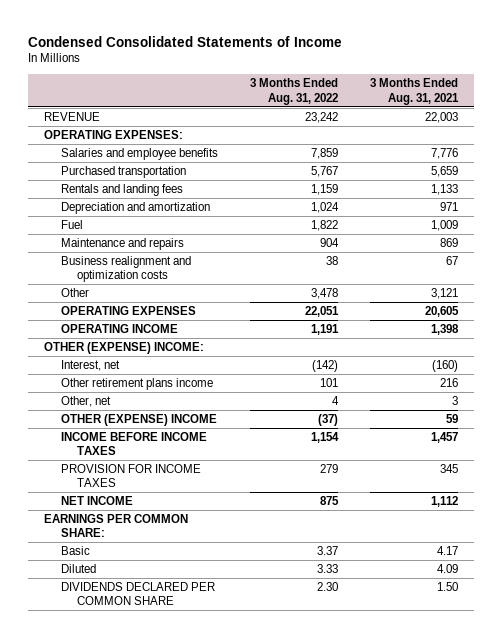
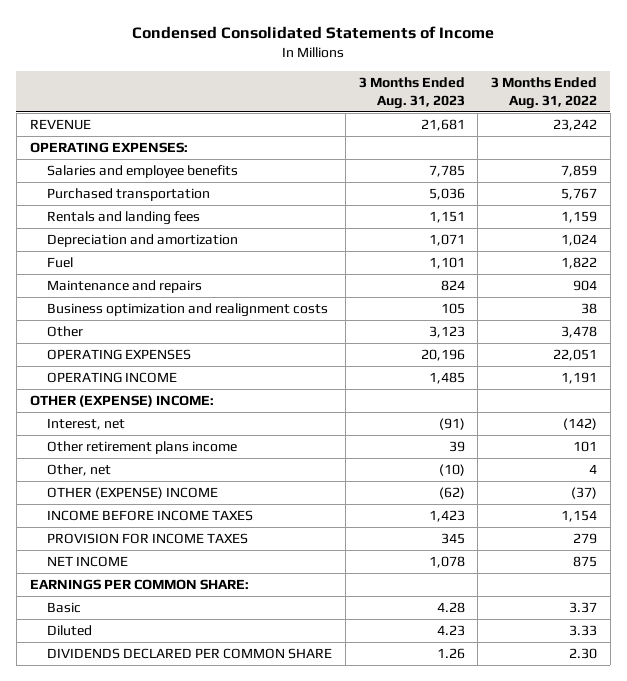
- | 3 Months Ended Aug. 31, 2022 | 3 Months Ended Aug. 31, 2021
+ | 3 Months Ended Aug. 31, 2023 | 3 Months Ended Aug. 31, 2022
- Business realignment and optimization costs | 38 | 67
+ Business optimization and realignment costs | 105 | 38

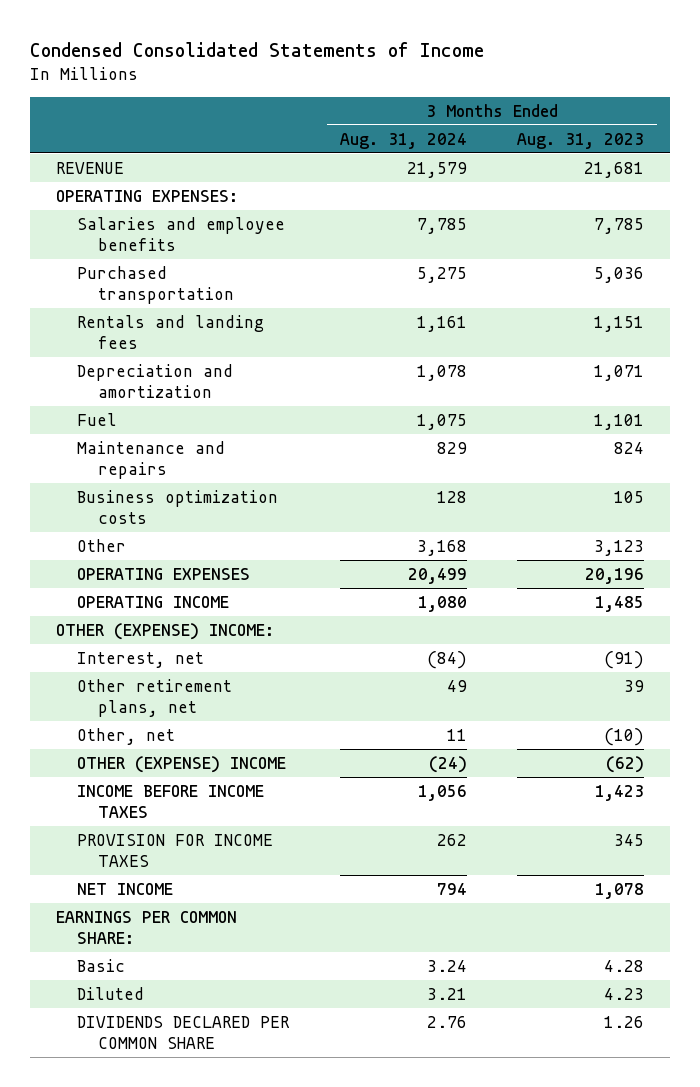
- | 3 Months Ended Aug. 31, 2023 | 3 Months Ended Aug. 31, 2022
+ | 3 Months Ended Aug. 31, 2024 | 3 Months Ended Aug. 31, 2023
- Business optimization and realignment costs | 105 | 38
+ Business optimization costs | 128 | 105
- Other retirement plans income | 39 | 101
+ Other retirement plans, net | 49 | 39

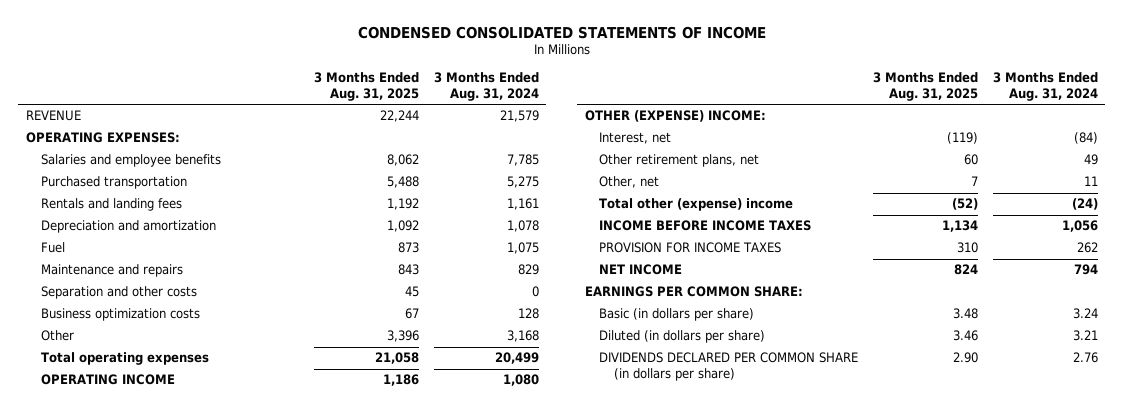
- Condensed Consolidated Statements of Income
+ CONDENSED CONSOLIDATED STATEMENTS OF INCOME
- | 3 Months Ended Aug. 31, 2024 | 3 Months Ended Aug. 31, 2023
+ | 3 Months Ended Aug. 31, 2025 | 3 Months Ended Aug. 31, 2024
+ Separation and other costs | 45 | 0
- OPERATING EXPENSES | 20,499 | 20,196
+ Total operating expenses | 21,058 | 20,499
- OTHER (EXPENSE) INCOME | (24) | (62)
+ Total other (expense) income | (52) | (24)
- Basic | 3.24 | 4.28
- Diluted | 3.21 | 4.23
- DIVIDENDS DECLARED PER COMMON SHARE | 2.76 | 1.26
+ Basic (in dollars per share) | 3.48 | 3.24
+ Diluted (in dollars per share) | 3.46 | 3.21
+ DIVIDENDS DECLARED PER COMMON SHARE (in dollars per share) | 2.90 | 2.76

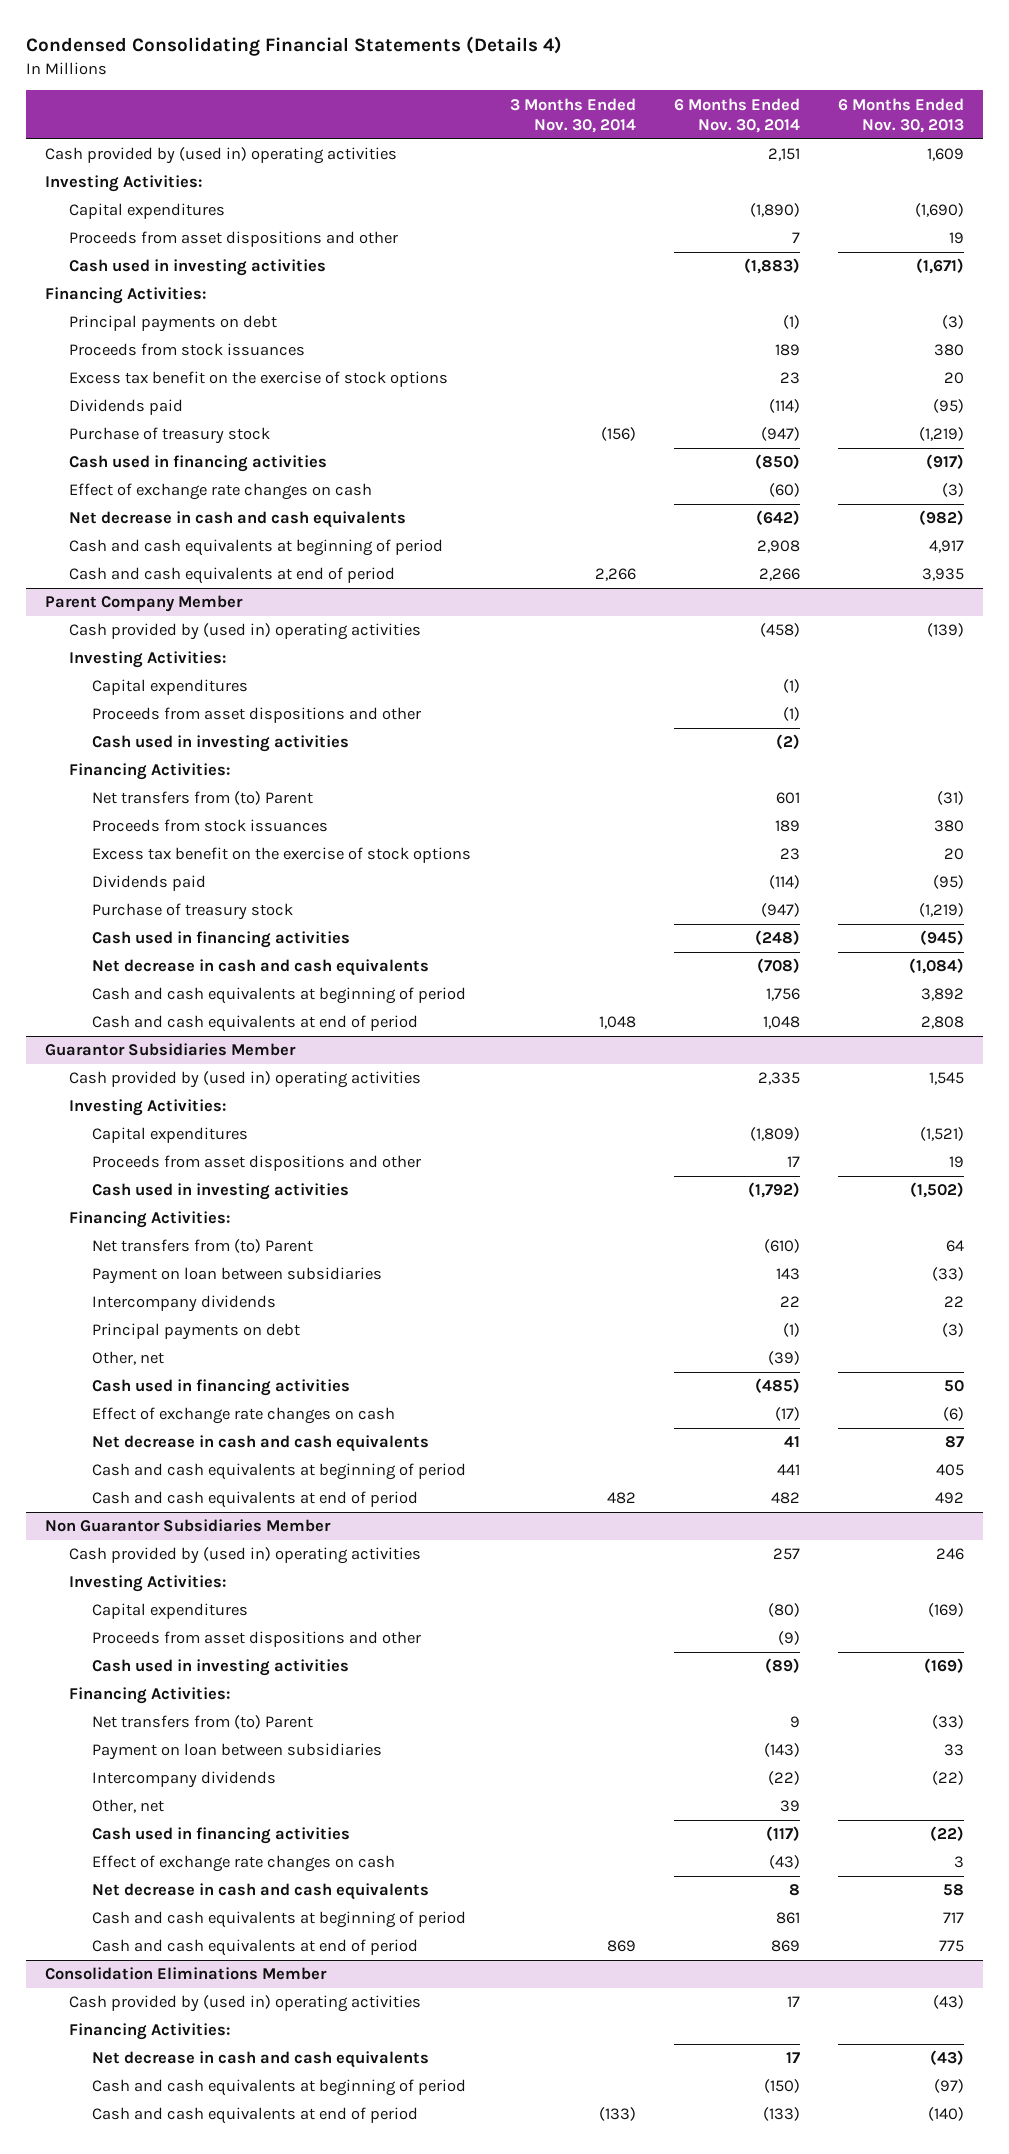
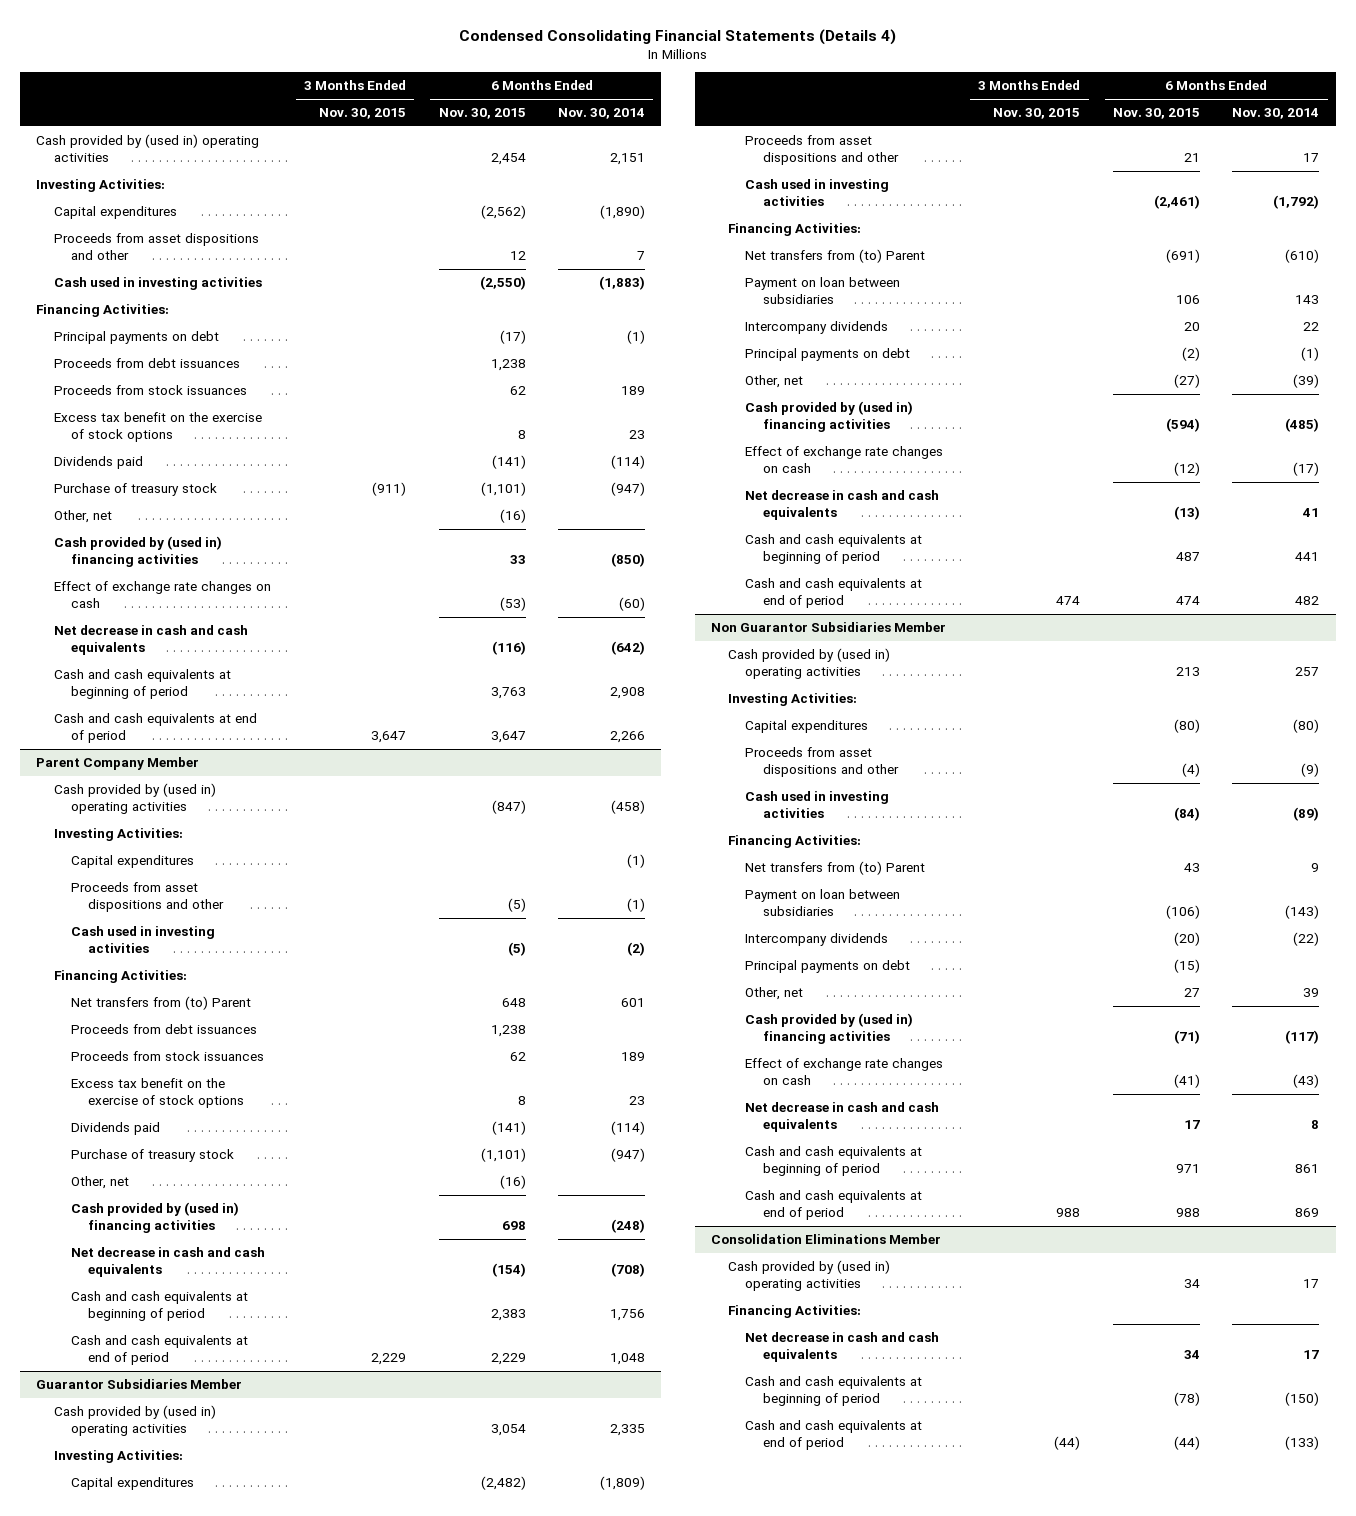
- | 3 Months Ended Nov. 30, 2014 | 6 Months Ended Nov. 30, 2014 | 6 Months Ended Nov. 30, 2013
+ | 3 Months Ended Nov. 30, 2015 | 6 Months Ended Nov. 30, 2015 | 6 Months Ended Nov. 30, 2014
+ Proceeds from debt issuances | | 1,238 |
- Cash used in financing activities | | (850) | (917)
+ Other, net | | (16) |
+ Cash provided by (used in) financing activities | | 33 | (850)
@ Parent Company Member
+ Proceeds from debt issuances | | 1,238 |
- Cash used in financing activities | | (248) | (945)
+ Other, net | | (16) |
+ Cash provided by (used in) financing activities | | 698 | (248)
@ Guarantor Subsidiaries Member
- Cash used in financing activities | | (485) | 50
+ Cash provided by (used in) financing activities | | (594) | (485)
@ Non Guarantor Subsidiaries Member
+ Principal payments on debt | | (15) |
- Cash used in financing activities | | (117) | (22)
+ Cash provided by (used in) financing activities | | (71) | (117)

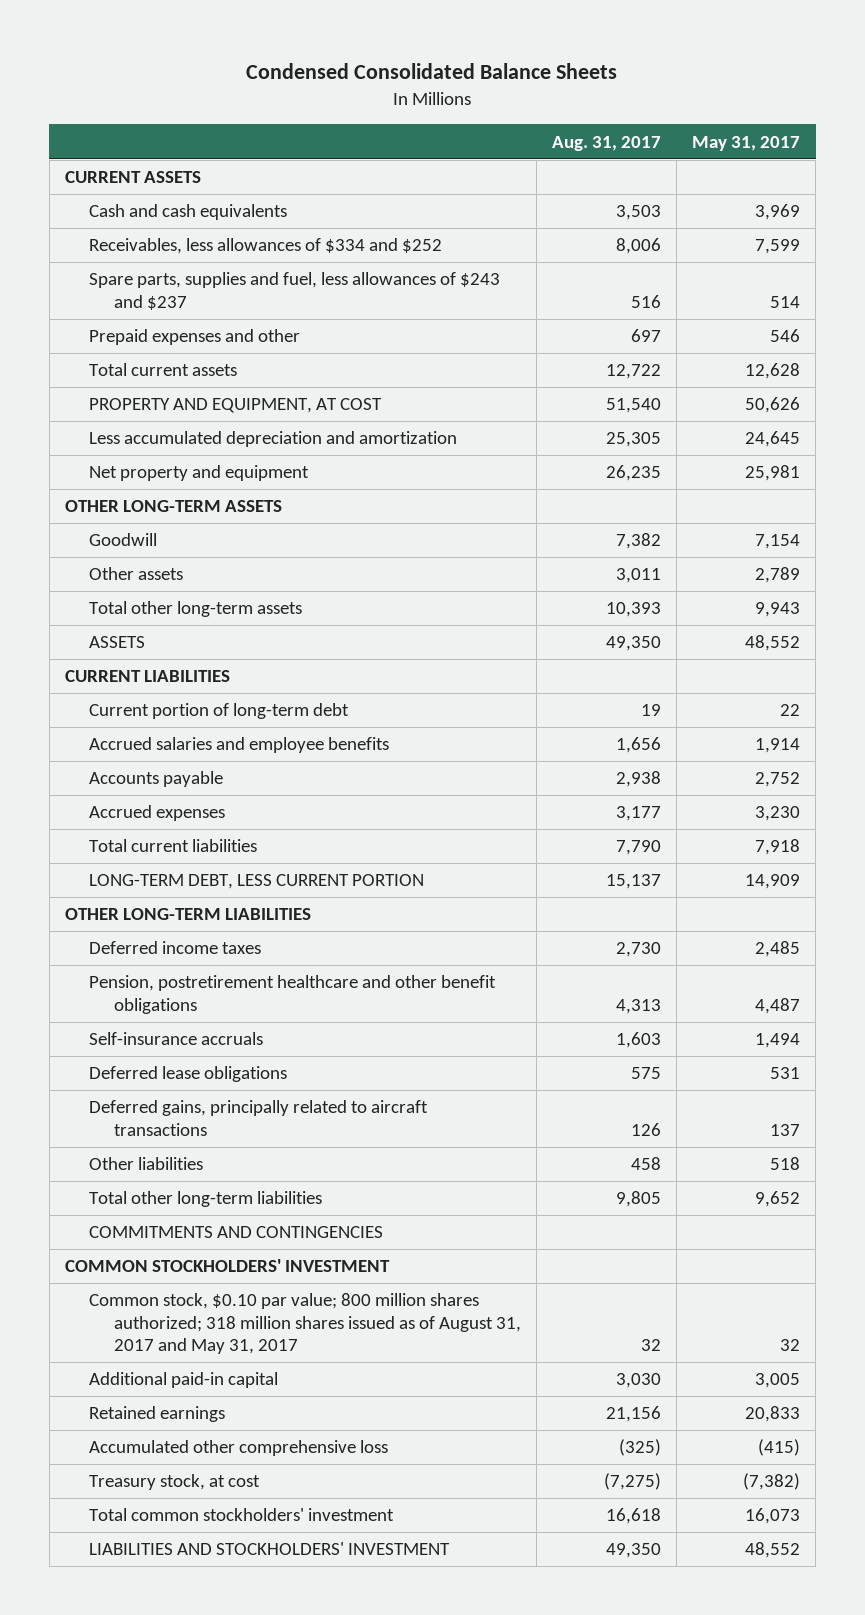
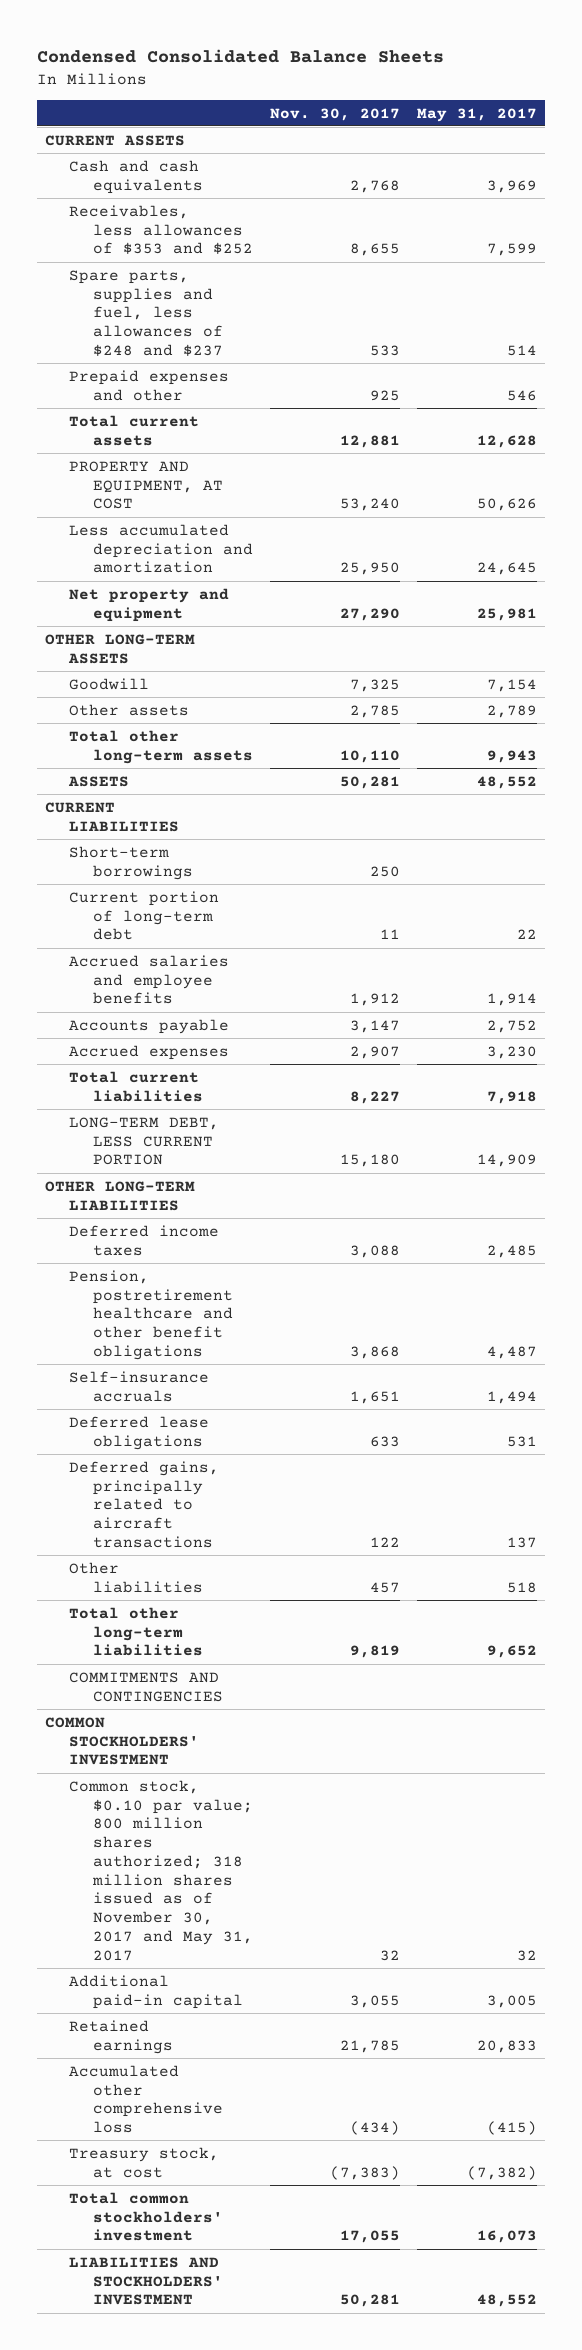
- | Aug. 31, 2017 | May 31, 2017
+ | Nov. 30, 2017 | May 31, 2017
- Receivables, less allowances of $334 and $252 | 8,006 | 7,599
- Spare parts, supplies and fuel, less allowances of $243 and $237 | 516 | 514
+ Receivables, less allowances of $353 and $252 | 8,655 | 7,599
+ Spare parts, supplies and fuel, less allowances of $248 and $237 | 533 | 514
+ Short-term borrowings | 250 |
- Common stock, $0.10 par value; 800 million shares authorized; 318 million shares issued as of August 31, 2017 and May 31, 2017 | 32 | 32
+ Common stock, $0.10 par value; 800 million shares authorized; 318 million shares issued as of November 30, 2017 and May 31, 2017 | 32 | 32

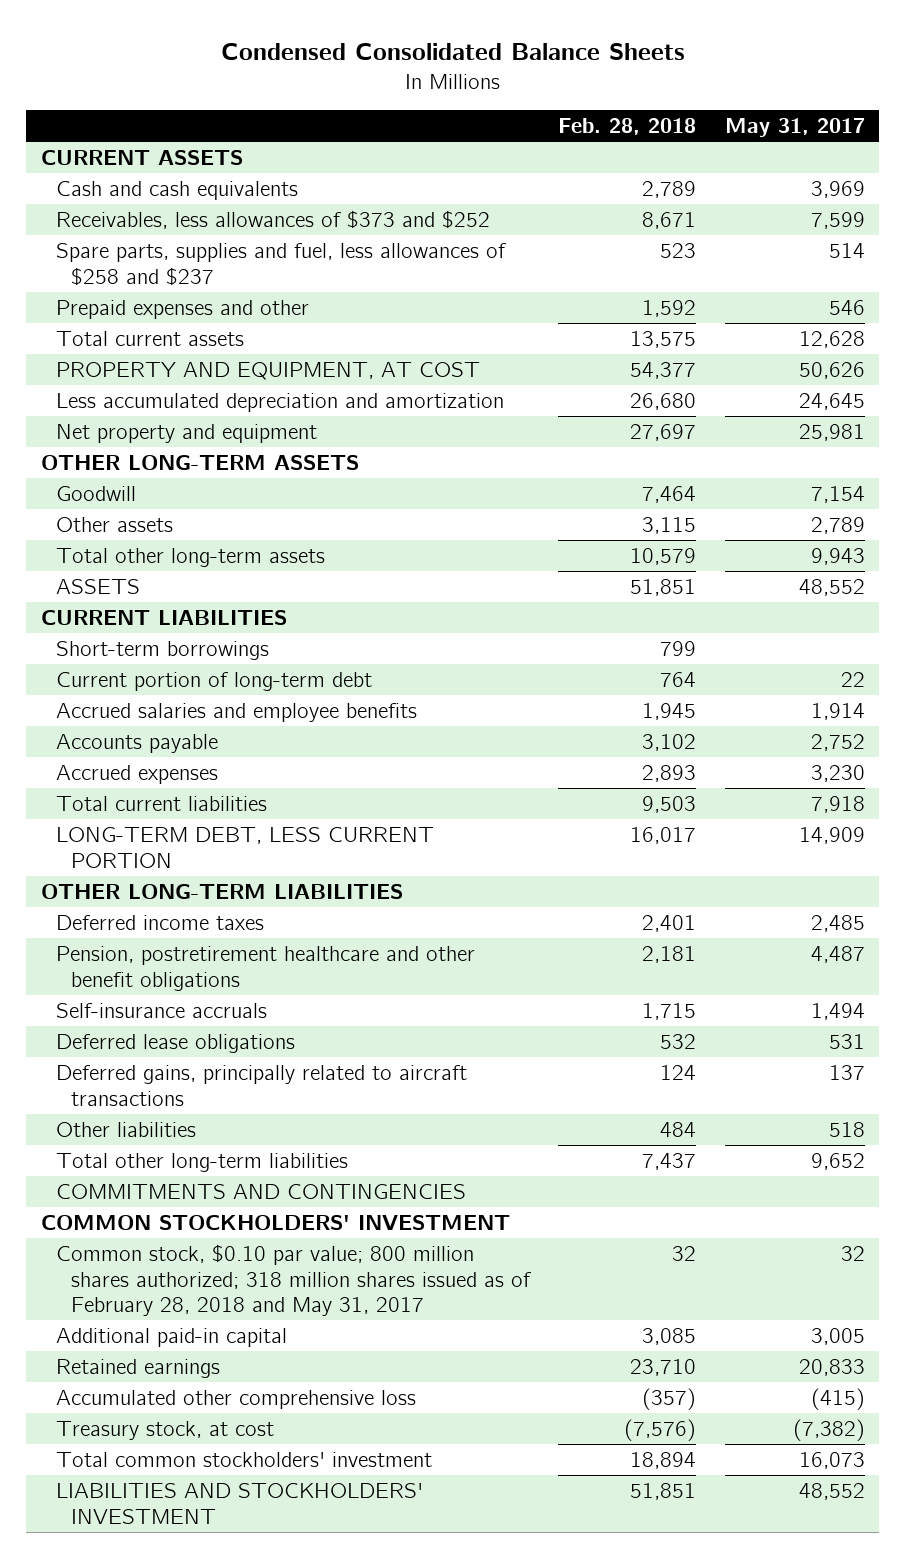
- | Nov. 30, 2017 | May 31, 2017
+ | Feb. 28, 2018 | May 31, 2017
- Receivables, less allowances of $353 and $252 | 8,655 | 7,599
- Spare parts, supplies and fuel, less allowances of $248 and $237 | 533 | 514
+ Receivables, less allowances of $373 and $252 | 8,671 | 7,599
+ Spare parts, supplies and fuel, less allowances of $258 and $237 | 523 | 514
- Common stock, $0.10 par value; 800 million shares authorized; 318 million shares issued as of November 30, 2017 and May 31, 2017 | 32 | 32
+ Common stock, $0.10 par value; 800 million shares authorized; 318 million shares issued as of February 28, 2018 and May 31, 2017 | 32 | 32

